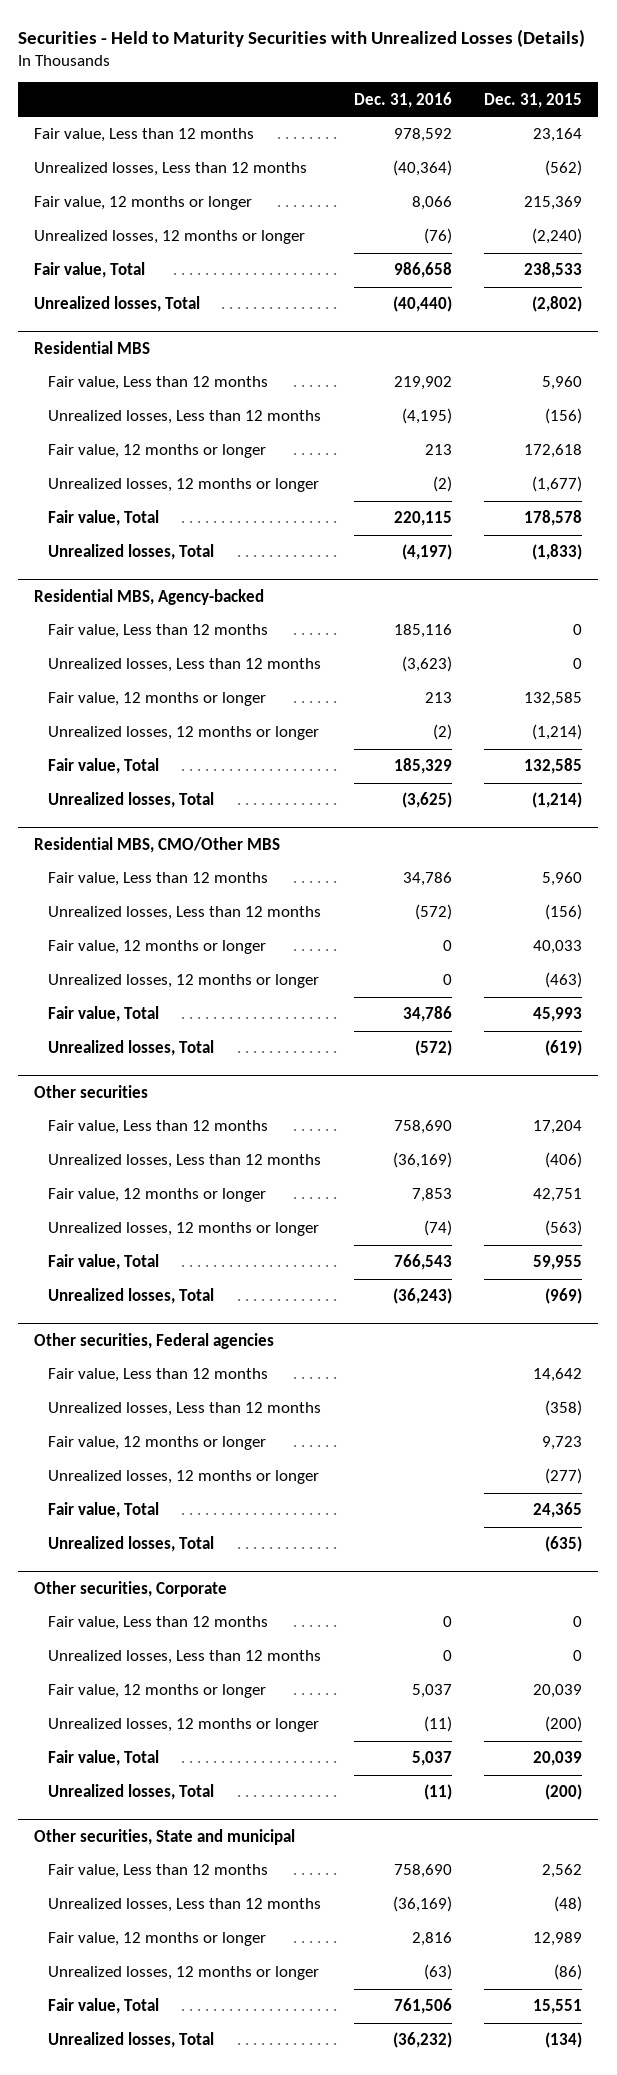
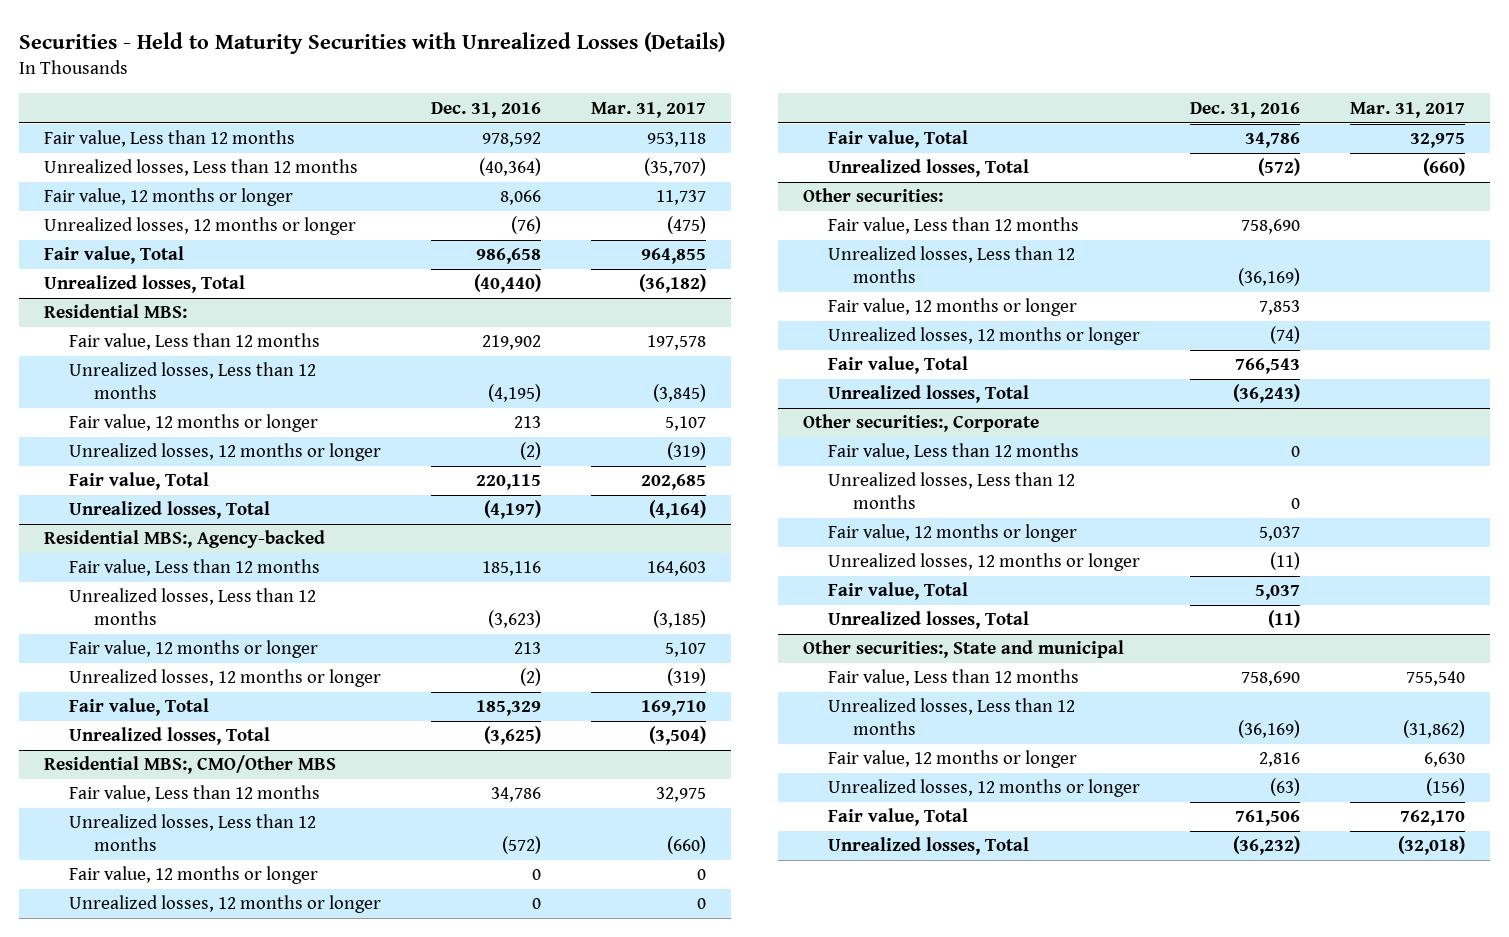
- | Dec. 31, 2016 | Dec. 31, 2015
+ | Dec. 31, 2016 | Mar. 31, 2017
- Residential MBS
+ Residential MBS:
- Residential MBS, Agency-backed
+ Residential MBS:, Agency-backed
- Residential MBS, CMO/Other MBS
+ Residential MBS:, CMO/Other MBS
- Other securities
+ Other securities:
- Other securities, Federal agencies
- Fair value, Less than 12 months | | 14,642
- Unrealized losses, Less than 12 months | | (358)
- Fair value, 12 months or longer | | 9,723
- Unrealized losses, 12 months or longer | | (277)
- Fair value, Total | | 24,365
- Unrealized losses, Total | | (635)
- Other securities, Corporate
+ Other securities:, Corporate
- Other securities, State and municipal
+ Other securities:, State and municipal

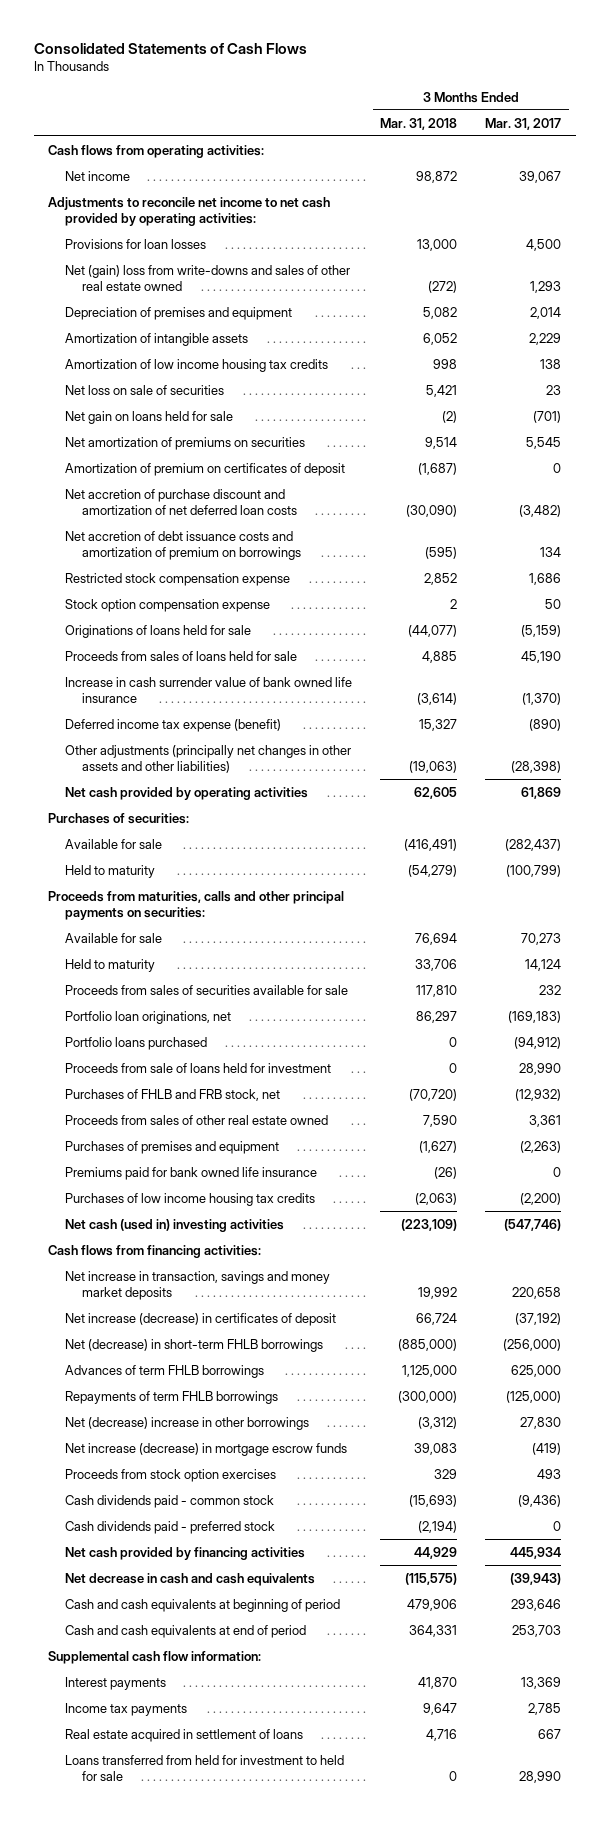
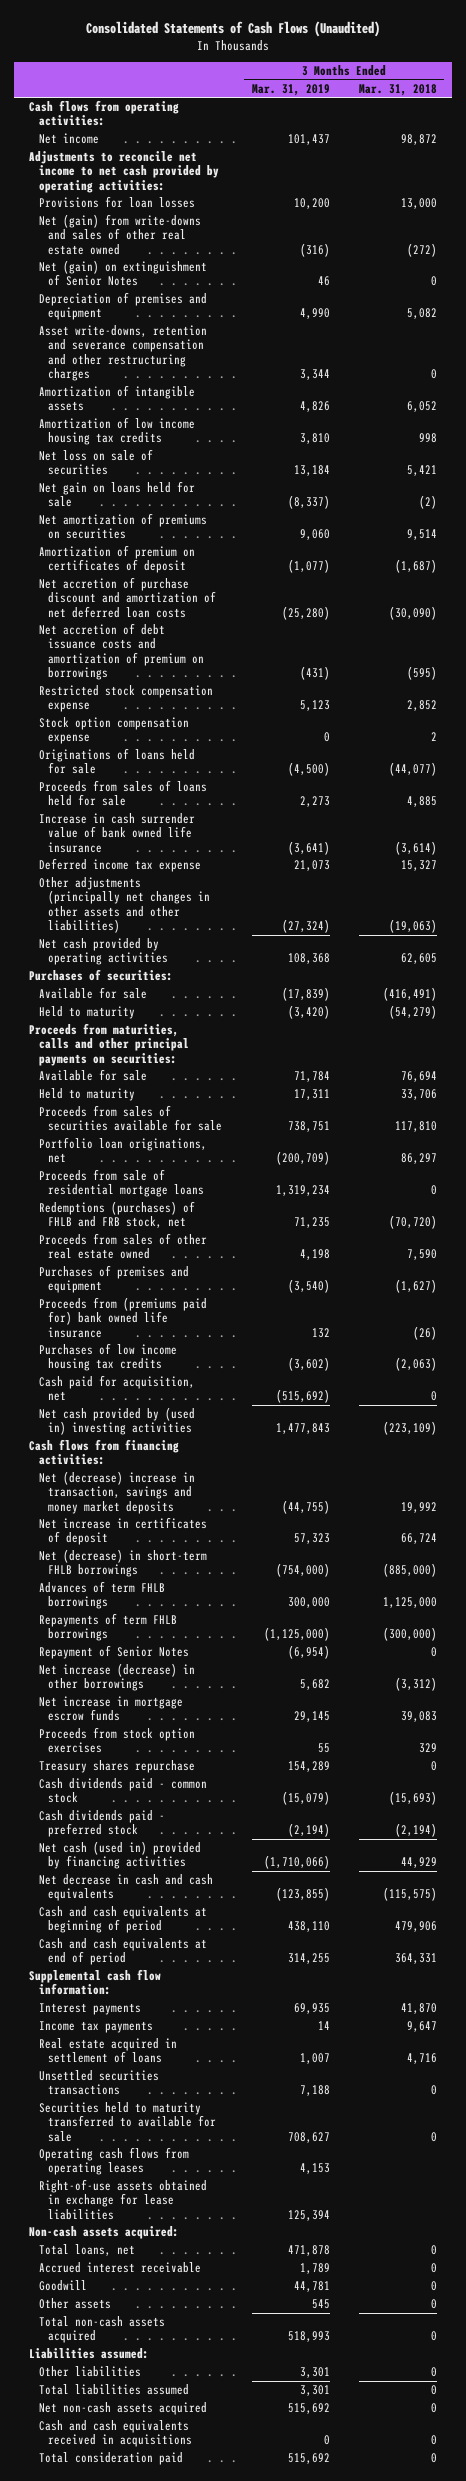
- Consolidated Statements of Cash Flows
+ Consolidated Statements of Cash Flows (Unaudited)
- | 3 Months Ended Mar. 31, 2018 | 3 Months Ended Mar. 31, 2017
+ | 3 Months Ended Mar. 31, 2019 | 3 Months Ended Mar. 31, 2018
- Net (gain) loss from write-downs and sales of other real estate owned | (272) | 1,293
+ Net (gain) from write-downs and sales of other real estate owned | (316) | (272)
+ Net (gain) on extinguishment of Senior Notes | 46 | 0
+ Asset write-downs, retention and severance compensation and other restructuring charges | 3,344 | 0
- Deferred income tax expense (benefit) | 15,327 | (890)
+ Deferred income tax expense | 21,073 | 15,327
- Portfolio loans purchased | 0 | (94,912)
- Proceeds from sale of loans held for investment | 0 | 28,990
- Purchases of FHLB and FRB stock, net | (70,720) | (12,932)
+ Proceeds from sale of residential mortgage loans | 1,319,234 | 0
+ Redemptions (purchases) of FHLB and FRB stock, net | 71,235 | (70,720)
- Premiums paid for bank owned life insurance | (26) | 0
+ Proceeds from (premiums paid for) bank owned life insurance | 132 | (26)
- Net cash (used in) investing activities | (223,109) | (547,746)
+ Cash paid for acquisition, net | (515,692) | 0
+ Net cash provided by (used in) investing activities | 1,477,843 | (223,109)
- Net increase in transaction, savings and money market deposits | 19,992 | 220,658
- Net increase (decrease) in certificates of deposit | 66,724 | (37,192)
+ Net (decrease) increase in transaction, savings and money market deposits | (44,755) | 19,992
+ Net increase in certificates of deposit | 57,323 | 66,724
- Net (decrease) increase in other borrowings | (3,312) | 27,830
- Net increase (decrease) in mortgage escrow funds | 39,083 | (419)
+ Repayment of Senior Notes | (6,954) | 0
+ Net increase (decrease) in other borrowings | 5,682 | (3,312)
+ Net increase in mortgage escrow funds | 29,145 | 39,083
+ Treasury shares repurchase | 154,289 | 0
- Net cash provided by financing activities | 44,929 | 445,934
+ Net cash (used in) provided by financing activities | (1,710,066) | 44,929
- Loans transferred from held for investment to held for sale | 0 | 28,990
+ Unsettled securities transactions | 7,188 | 0
+ Securities held to maturity transferred to available for sale | 708,627 | 0
+ Operating cash flows from operating leases | 4,153 |
+ Right-of-use assets obtained in exchange for lease liabilities | 125,394 |
+ Non-cash assets acquired:
+ Total loans, net | 471,878 | 0
+ Accrued interest receivable | 1,789 | 0
+ Goodwill | 44,781 | 0
+ Other assets | 545 | 0
+ Total non-cash assets acquired | 518,993 | 0
+ Liabilities assumed:
+ Other liabilities | 3,301 | 0
+ Total liabilities assumed | 3,301 | 0
+ Net non-cash assets acquired | 515,692 | 0
+ Cash and cash equivalents received in acquisitions | 0 | 0
+ Total consideration paid | 515,692 | 0

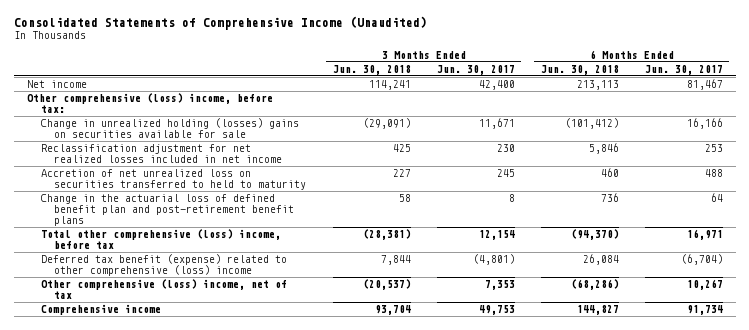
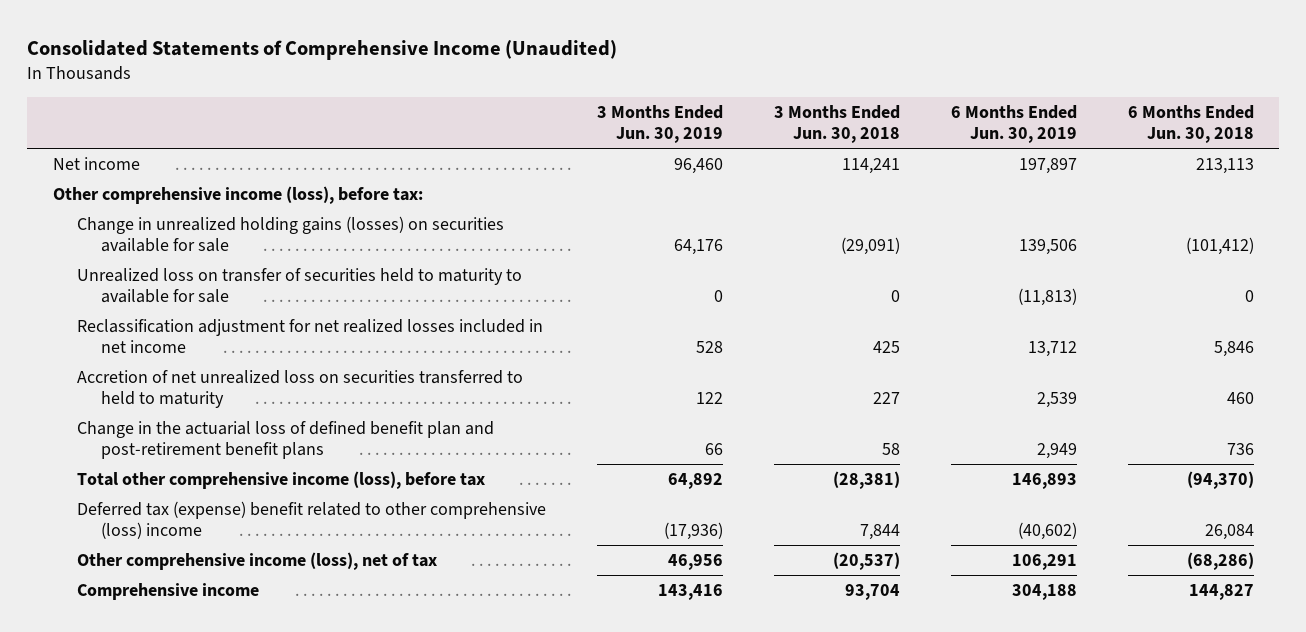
- | 3 Months Ended Jun. 30, 2018 | 3 Months Ended Jun. 30, 2017 | 6 Months Ended Jun. 30, 2018 | 6 Months Ended Jun. 30, 2017
+ | 3 Months Ended Jun. 30, 2019 | 3 Months Ended Jun. 30, 2018 | 6 Months Ended Jun. 30, 2019 | 6 Months Ended Jun. 30, 2018
- Other comprehensive (loss) income, before tax:
- Change in unrealized holding (losses) gains on securities available for sale | (29,091) | 11,671 | (101,412) | 16,166
+ Other comprehensive income (loss), before tax:
+ Change in unrealized holding gains (losses) on securities available for sale | 64,176 | (29,091) | 139,506 | (101,412)
+ Unrealized loss on transfer of securities held to maturity to available for sale | 0 | 0 | (11,813) | 0
- Total other comprehensive (loss) income, before tax | (28,381) | 12,154 | (94,370) | 16,971
- Deferred tax benefit (expense) related to other comprehensive (loss) income | 7,844 | (4,801) | 26,084 | (6,704)
- Other comprehensive (loss) income, net of tax | (20,537) | 7,353 | (68,286) | 10,267
+ Total other comprehensive income (loss), before tax | 64,892 | (28,381) | 146,893 | (94,370)
+ Deferred tax (expense) benefit related to other comprehensive (loss) income | (17,936) | 7,844 | (40,602) | 26,084
+ Other comprehensive income (loss), net of tax | 46,956 | (20,537) | 106,291 | (68,286)

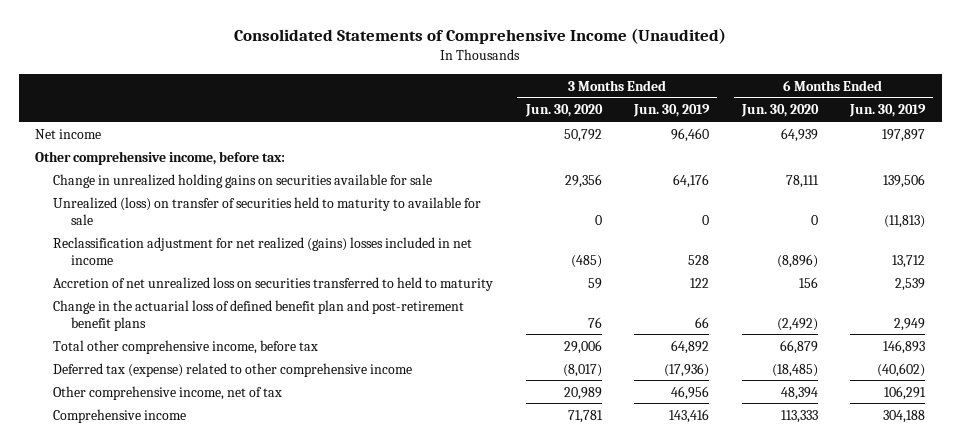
- | 3 Months Ended Jun. 30, 2019 | 3 Months Ended Jun. 30, 2018 | 6 Months Ended Jun. 30, 2019 | 6 Months Ended Jun. 30, 2018
+ | 3 Months Ended Jun. 30, 2020 | 3 Months Ended Jun. 30, 2019 | 6 Months Ended Jun. 30, 2020 | 6 Months Ended Jun. 30, 2019
- Other comprehensive income (loss), before tax:
- Change in unrealized holding gains (losses) on securities available for sale | 64,176 | (29,091) | 139,506 | (101,412)
- Unrealized loss on transfer of securities held to maturity to available for sale | 0 | 0 | (11,813) | 0
- Reclassification adjustment for net realized losses included in net income | 528 | 425 | 13,712 | 5,846
+ Other comprehensive income, before tax:
+ Change in unrealized holding gains on securities available for sale | 29,356 | 64,176 | 78,111 | 139,506
+ Unrealized (loss) on transfer of securities held to maturity to available for sale | 0 | 0 | 0 | (11,813)
+ Reclassification adjustment for net realized (gains) losses included in net income | (485) | 528 | (8,896) | 13,712
- Total other comprehensive income (loss), before tax | 64,892 | (28,381) | 146,893 | (94,370)
- Deferred tax (expense) benefit related to other comprehensive (loss) income | (17,936) | 7,844 | (40,602) | 26,084
- Other comprehensive income (loss), net of tax | 46,956 | (20,537) | 106,291 | (68,286)
+ Total other comprehensive income, before tax | 29,006 | 64,892 | 66,879 | 146,893
+ Deferred tax (expense) related to other comprehensive income | (8,017) | (17,936) | (18,485) | (40,602)
+ Other comprehensive income, net of tax | 20,989 | 46,956 | 48,394 | 106,291

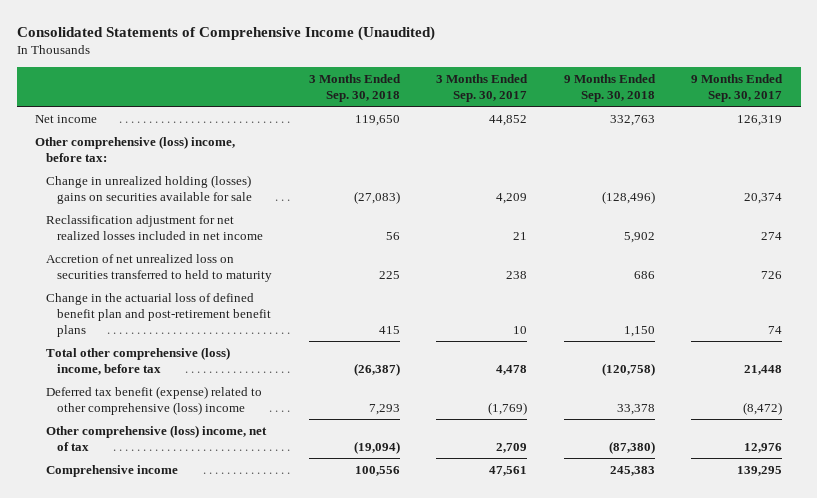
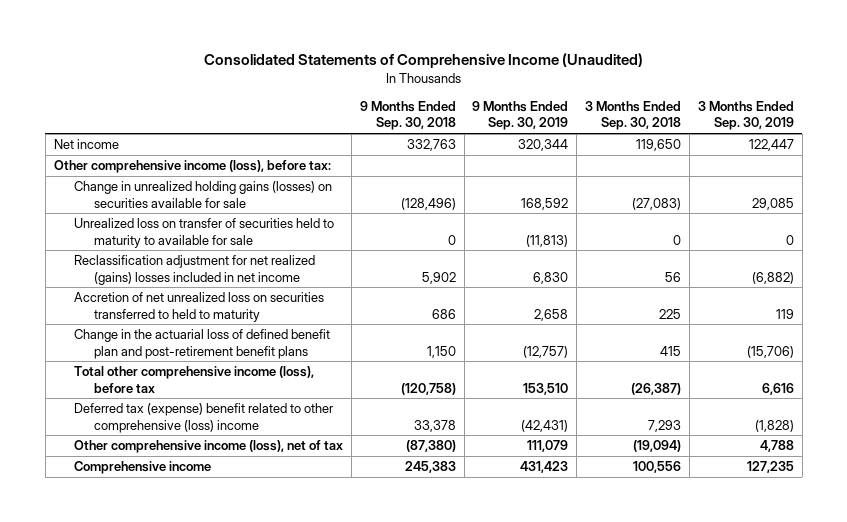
- | 3 Months Ended Sep. 30, 2018 | 3 Months Ended Sep. 30, 2017 | 9 Months Ended Sep. 30, 2018 | 9 Months Ended Sep. 30, 2017
+ | 9 Months Ended Sep. 30, 2018 | 9 Months Ended Sep. 30, 2019 | 3 Months Ended Sep. 30, 2018 | 3 Months Ended Sep. 30, 2019
- Other comprehensive (loss) income, before tax:
- Change in unrealized holding (losses) gains on securities available for sale | (27,083) | 4,209 | (128,496) | 20,374
- Reclassification adjustment for net realized losses included in net income | 56 | 21 | 5,902 | 274
+ Other comprehensive income (loss), before tax:
+ Change in unrealized holding gains (losses) on securities available for sale | (128,496) | 168,592 | (27,083) | 29,085
+ Unrealized loss on transfer of securities held to maturity to available for sale | 0 | (11,813) | 0 | 0
+ Reclassification adjustment for net realized (gains) losses included in net income | 5,902 | 6,830 | 56 | (6,882)
- Total other comprehensive (loss) income, before tax | (26,387) | 4,478 | (120,758) | 21,448
- Deferred tax benefit (expense) related to other comprehensive (loss) income | 7,293 | (1,769) | 33,378 | (8,472)
- Other comprehensive (loss) income, net of tax | (19,094) | 2,709 | (87,380) | 12,976
+ Total other comprehensive income (loss), before tax | (120,758) | 153,510 | (26,387) | 6,616
+ Deferred tax (expense) benefit related to other comprehensive (loss) income | 33,378 | (42,431) | 7,293 | (1,828)
+ Other comprehensive income (loss), net of tax | (87,380) | 111,079 | (19,094) | 4,788

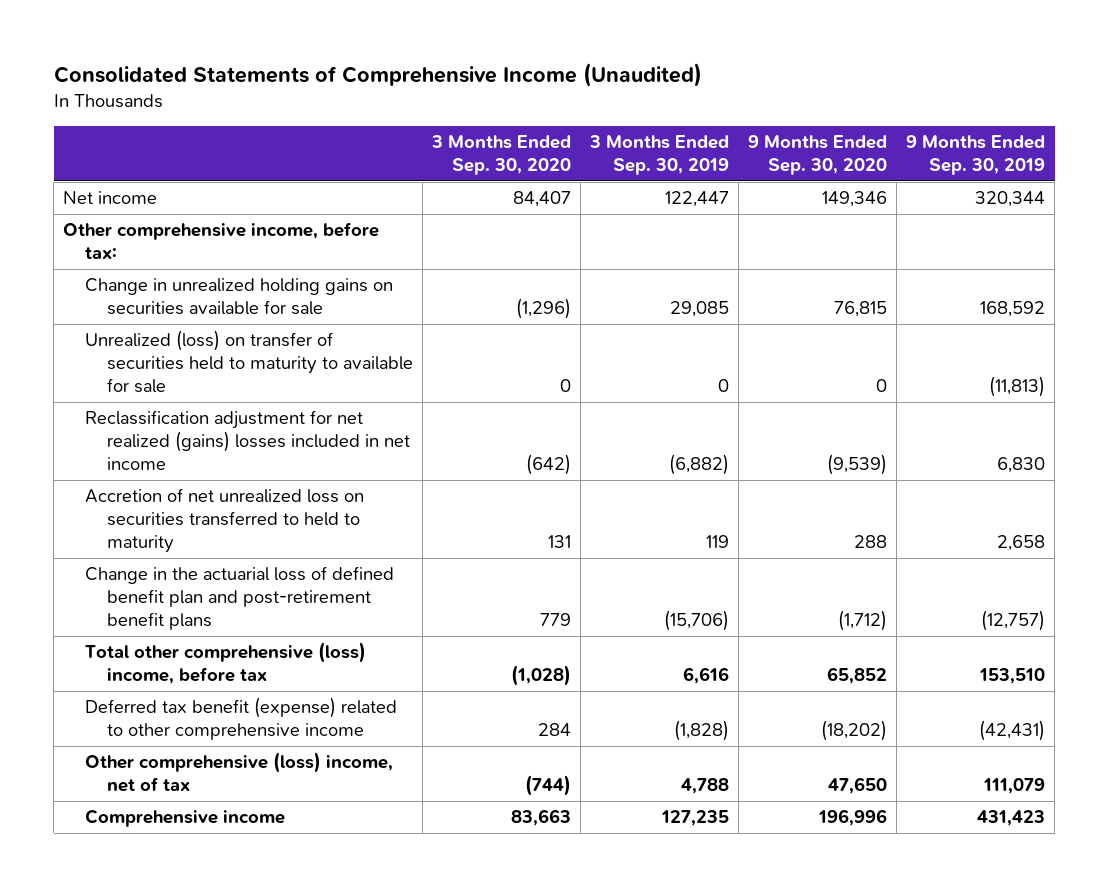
- | 9 Months Ended Sep. 30, 2018 | 9 Months Ended Sep. 30, 2019 | 3 Months Ended Sep. 30, 2018 | 3 Months Ended Sep. 30, 2019
+ | 3 Months Ended Sep. 30, 2020 | 3 Months Ended Sep. 30, 2019 | 9 Months Ended Sep. 30, 2020 | 9 Months Ended Sep. 30, 2019
- Other comprehensive income (loss), before tax:
- Change in unrealized holding gains (losses) on securities available for sale | (128,496) | 168,592 | (27,083) | 29,085
- Unrealized loss on transfer of securities held to maturity to available for sale | 0 | (11,813) | 0 | 0
+ Other comprehensive income, before tax:
+ Change in unrealized holding gains on securities available for sale | (1,296) | 29,085 | 76,815 | 168,592
+ Unrealized (loss) on transfer of securities held to maturity to available for sale | 0 | 0 | 0 | (11,813)
- Total other comprehensive income (loss), before tax | (120,758) | 153,510 | (26,387) | 6,616
- Deferred tax (expense) benefit related to other comprehensive (loss) income | 33,378 | (42,431) | 7,293 | (1,828)
- Other comprehensive income (loss), net of tax | (87,380) | 111,079 | (19,094) | 4,788
+ Total other comprehensive (loss) income, before tax | (1,028) | 6,616 | 65,852 | 153,510
+ Deferred tax benefit (expense) related to other comprehensive income | 284 | (1,828) | (18,202) | (42,431)
+ Other comprehensive (loss) income, net of tax | (744) | 4,788 | 47,650 | 111,079

